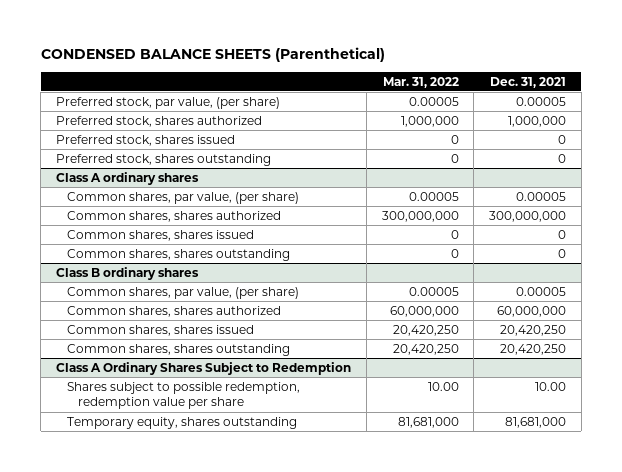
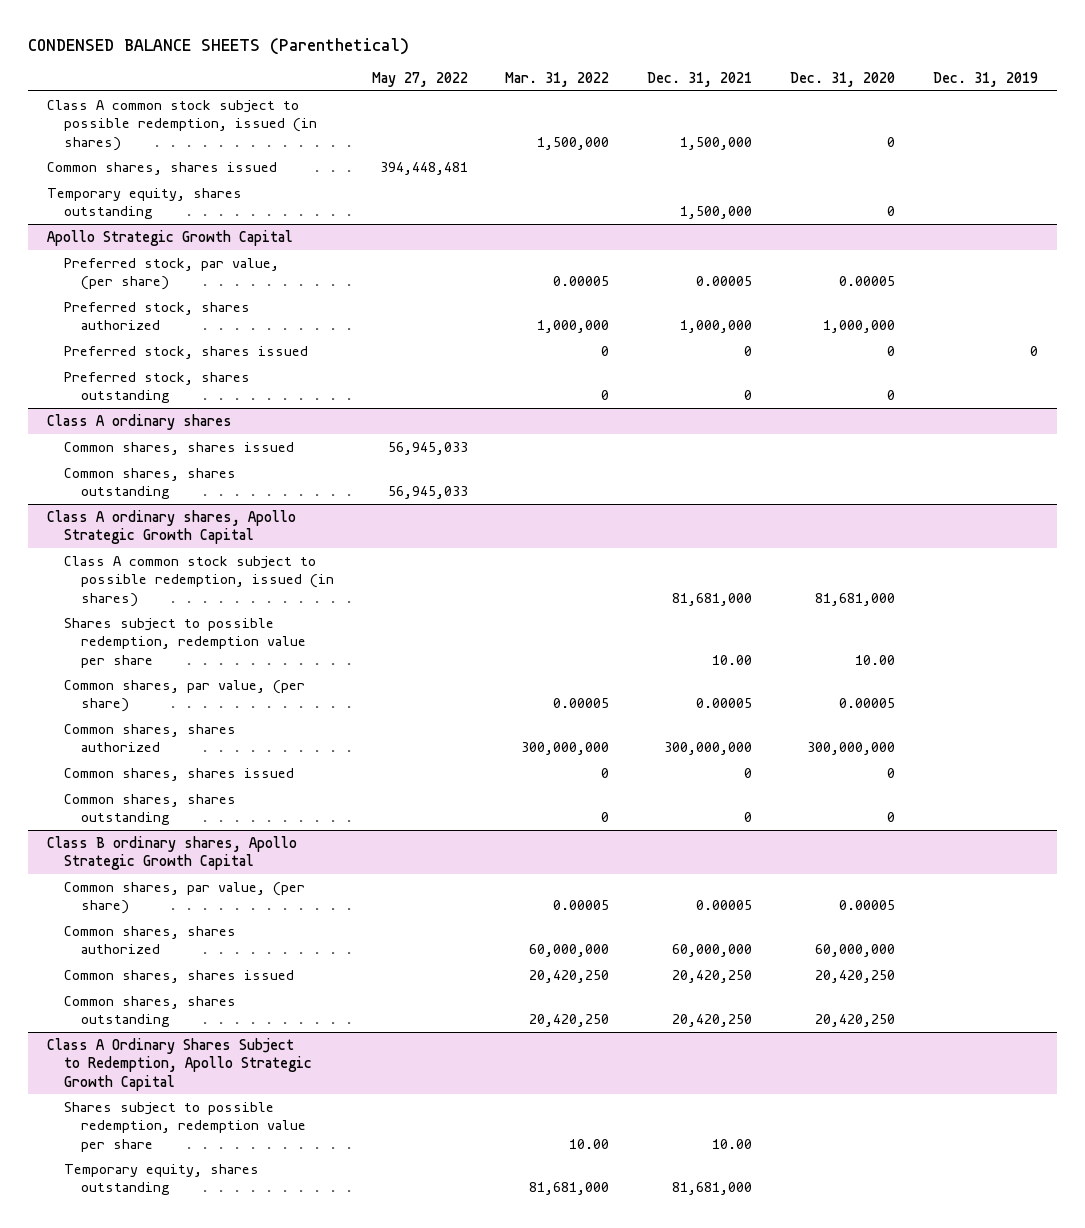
- | Mar. 31, 2022 | Dec. 31, 2021
+ | May 27, 2022 | Mar. 31, 2022 | Dec. 31, 2021 | Dec. 31, 2020 | Dec. 31, 2019
+ Class A common stock subject to possible redemption, issued (in shares) | | 1,500,000 | 1,500,000 | 0 |
+ Common shares, shares issued | 394,448,481 | | | |
+ Temporary equity, shares outstanding | | | 1,500,000 | 0 |
+ Apollo Strategic Growth Capital
@ Class A ordinary shares
+ Common shares, shares issued | 56,945,033 | | | |
+ Common shares, shares outstanding | 56,945,033 | | | |
+ Class A ordinary shares, Apollo Strategic Growth Capital
+ Class A common stock subject to possible redemption, issued (in shares) | | | 81,681,000 | 81,681,000 |
+ Shares subject to possible redemption, redemption value per share | | | 10.00 | 10.00 |
- Class B ordinary shares
+ Class B ordinary shares, Apollo Strategic Growth Capital
- Class A Ordinary Shares Subject to Redemption
+ Class A Ordinary Shares Subject to Redemption, Apollo Strategic Growth Capital

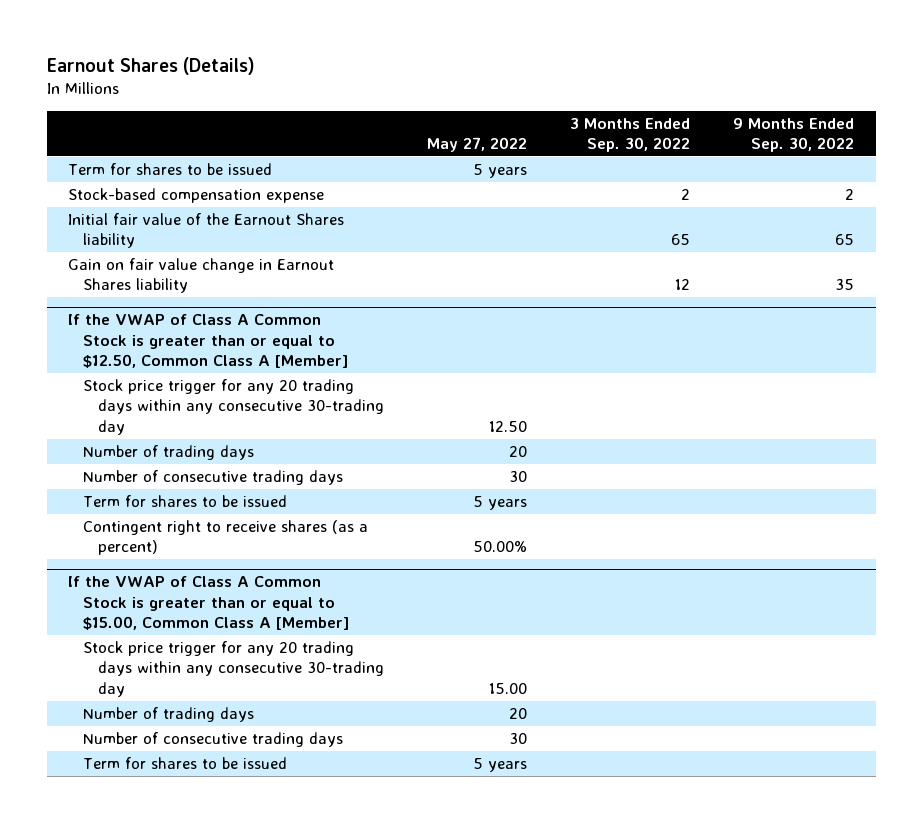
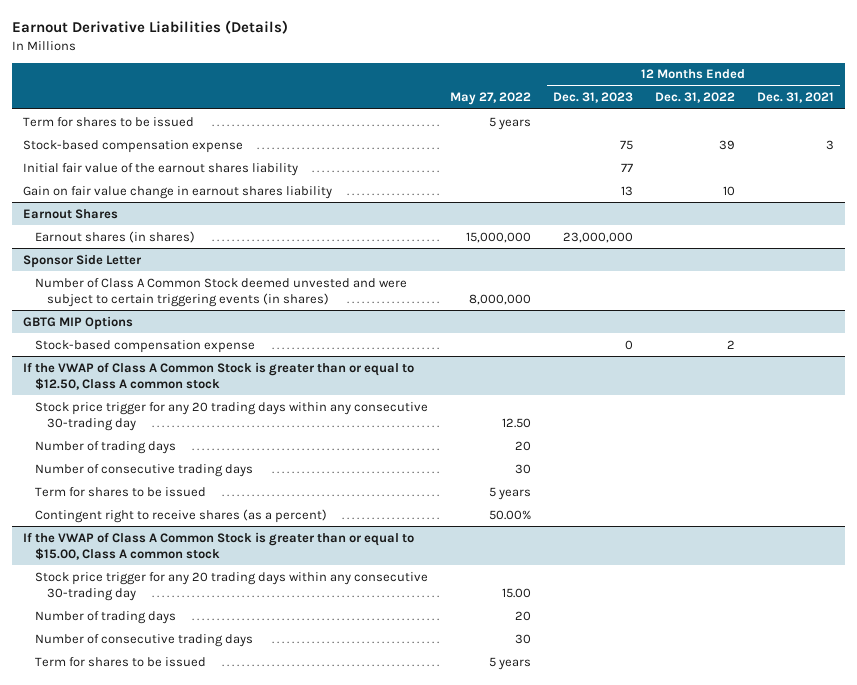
- Earnout Shares (Details)
+ Earnout Derivative Liabilities (Details)
- | May 27, 2022 | 3 Months Ended Sep. 30, 2022 | 9 Months Ended Sep. 30, 2022
+ | May 27, 2022 | 12 Months Ended Dec. 31, 2023 | 12 Months Ended Dec. 31, 2022 | 12 Months Ended Dec. 31, 2021
- Initial fair value of the Earnout Shares liability | | 65 | 65
- Gain on fair value change in Earnout Shares liability | | 12 | 35
- If the VWAP of Class A Common Stock is greater than or equal to $12.50, Common Class A [Member]
+ Initial fair value of the earnout shares liability | | 77 | |
+ Gain on fair value change in earnout shares liability | | 13 | 10 |
+ Earnout Shares
+ Earnout shares (in shares) | 15,000,000 | 23,000,000 | |
+ Sponsor Side Letter
+ Number of Class A Common Stock deemed unvested and were subject to certain triggering events (in shares) | 8,000,000 | | |
+ GBTG MIP Options
+ Stock-based compensation expense | | 0 | 2 |
+ If the VWAP of Class A Common Stock is greater than or equal to $12.50, Class A common stock
- If the VWAP of Class A Common Stock is greater than or equal to $15.00, Common Class A [Member]
+ If the VWAP of Class A Common Stock is greater than or equal to $15.00, Class A common stock

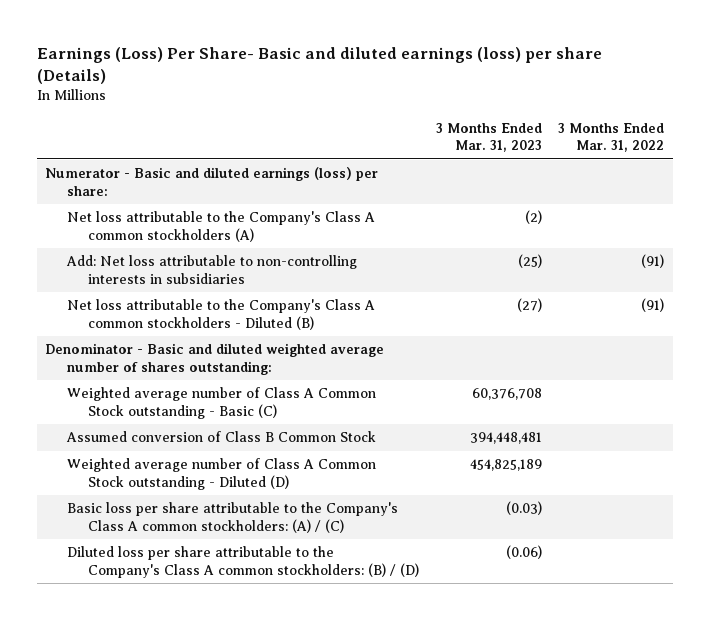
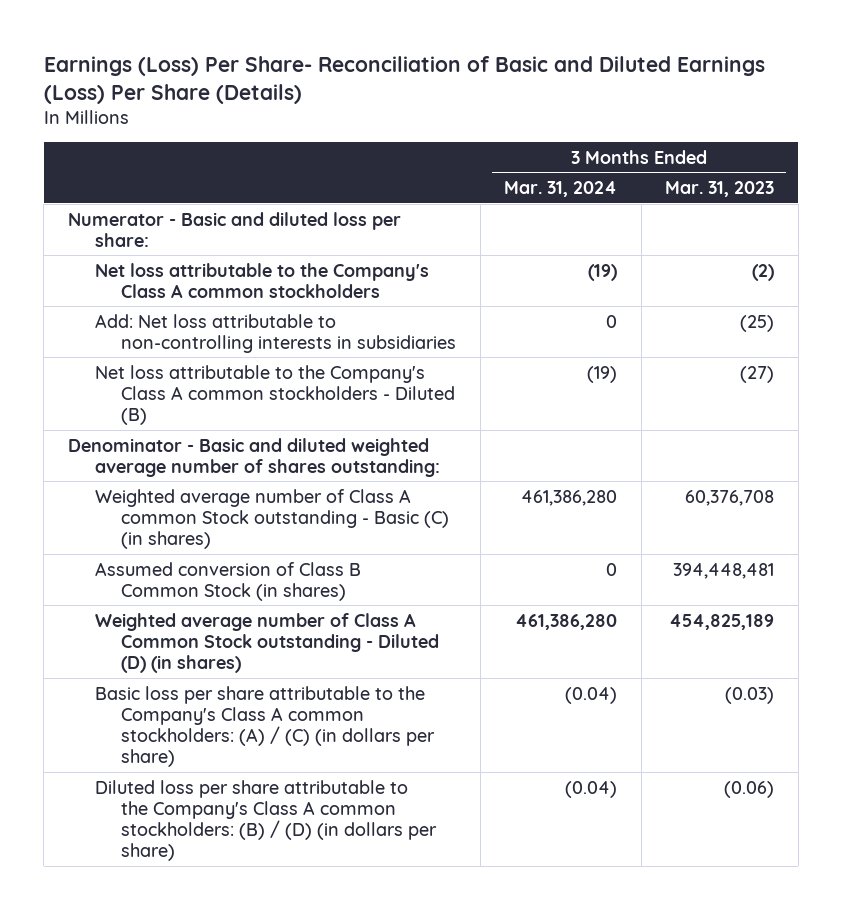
- Earnings (Loss) Per Share- Basic and diluted earnings (loss) per share (Details)
+ Earnings (Loss) Per Share- Reconciliation of Basic and Diluted Earnings (Loss) Per Share (Details)
- | 3 Months Ended Mar. 31, 2023 | 3 Months Ended Mar. 31, 2022
+ | 3 Months Ended Mar. 31, 2024 | 3 Months Ended Mar. 31, 2023
- Numerator - Basic and diluted earnings (loss) per share:
- Net loss attributable to the Company's Class A common stockholders (A) | (2) |
+ Numerator - Basic and diluted loss per share:
+ Net loss attributable to the Company's Class A common stockholders | (19) | (2)
- Weighted average number of Class A Common Stock outstanding - Basic (C) | 60,376,708 |
- Assumed conversion of Class B Common Stock | 394,448,481 |
- Weighted average number of Class A Common Stock outstanding - Diluted (D) | 454,825,189 |
- Basic loss per share attributable to the Company's Class A common stockholders: (A) / (C) | (0.03) |
- Diluted loss per share attributable to the Company's Class A common stockholders: (B) / (D) | (0.06) |
+ Weighted average number of Class A common Stock outstanding - Basic (C) (in shares) | 461,386,280 | 60,376,708
+ Assumed conversion of Class B Common Stock (in shares) | 0 | 394,448,481
+ Weighted average number of Class A Common Stock outstanding - Diluted (D) (in shares) | 461,386,280 | 454,825,189
+ Basic loss per share attributable to the Company's Class A common stockholders: (A) / (C) (in dollars per share) | (0.04) | (0.03)
+ Diluted loss per share attributable to the Company's Class A common stockholders: (B) / (D) (in dollars per share) | (0.04) | (0.06)

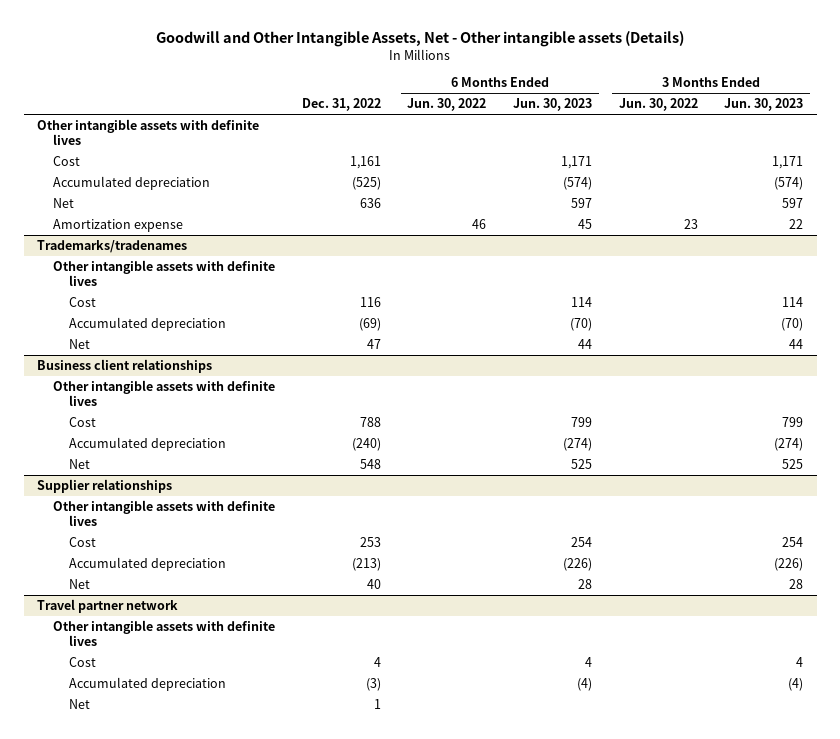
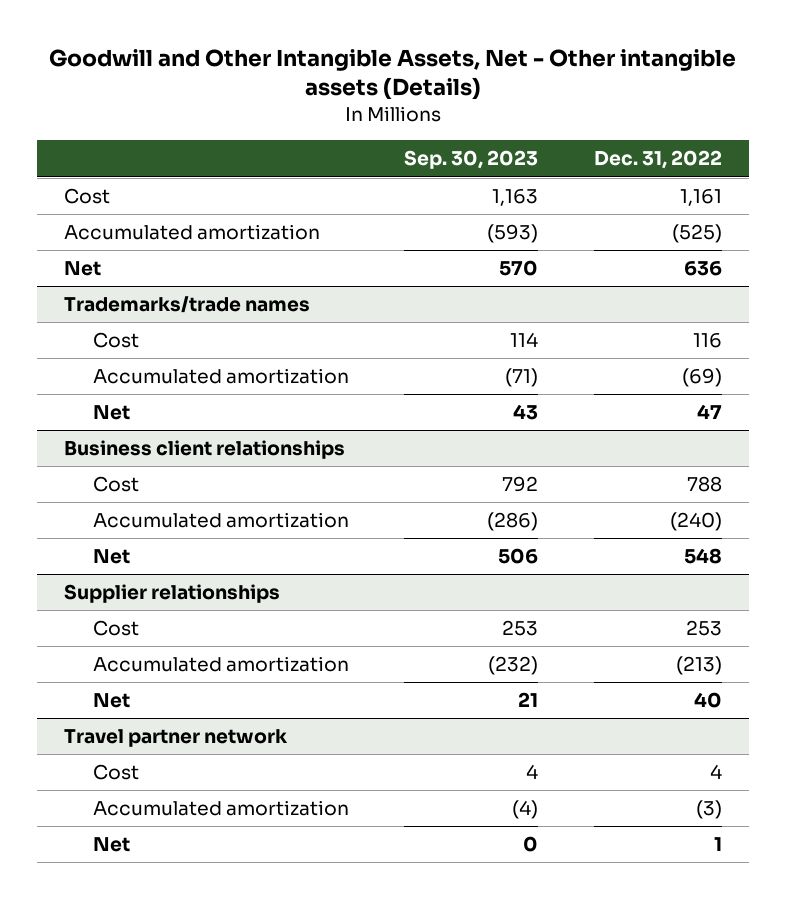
- | Dec. 31, 2022 | 6 Months Ended Jun. 30, 2022 | 6 Months Ended Jun. 30, 2023 | 3 Months Ended Jun. 30, 2022 | 3 Months Ended Jun. 30, 2023
+ | Sep. 30, 2023 | Dec. 31, 2022
- Other intangible assets with definite lives
- Accumulated depreciation | (525) | | (574) | | (574)
+ Accumulated amortization | (593) | (525)
- Amortization expense | | 46 | 45 | 23 | 22
- Trademarks/tradenames
- Other intangible assets with definite lives
+ Trademarks/trade names
- Accumulated depreciation | (69) | | (70) | | (70)
+ Accumulated amortization | (71) | (69)
@ Business client relationships
- Other intangible assets with definite lives
- Accumulated depreciation | (240) | | (274) | | (274)
+ Accumulated amortization | (286) | (240)
@ Supplier relationships
- Other intangible assets with definite lives
- Accumulated depreciation | (213) | | (226) | | (226)
+ Accumulated amortization | (232) | (213)
@ Travel partner network
- Other intangible assets with definite lives
- Accumulated depreciation | (3) | | (4) | | (4)
+ Accumulated amortization | (4) | (3)

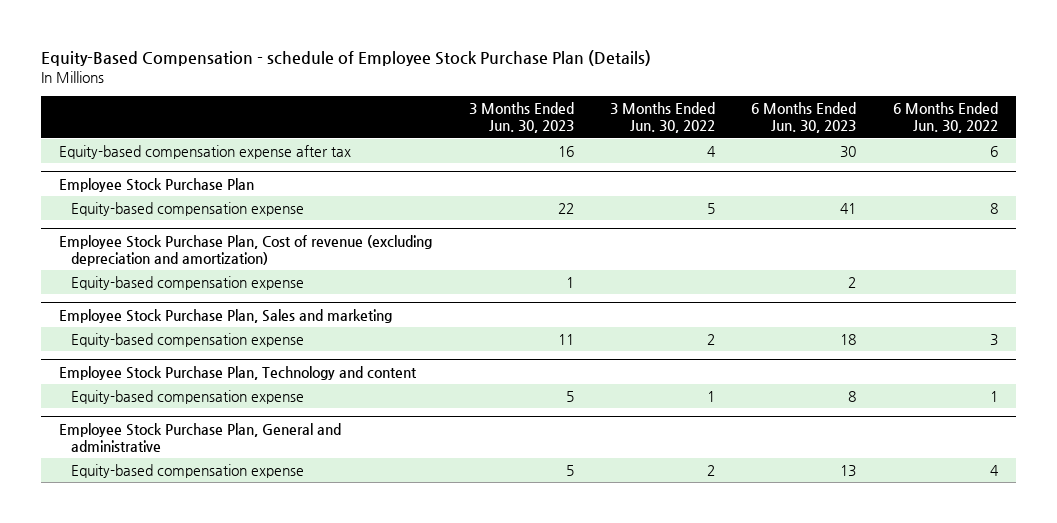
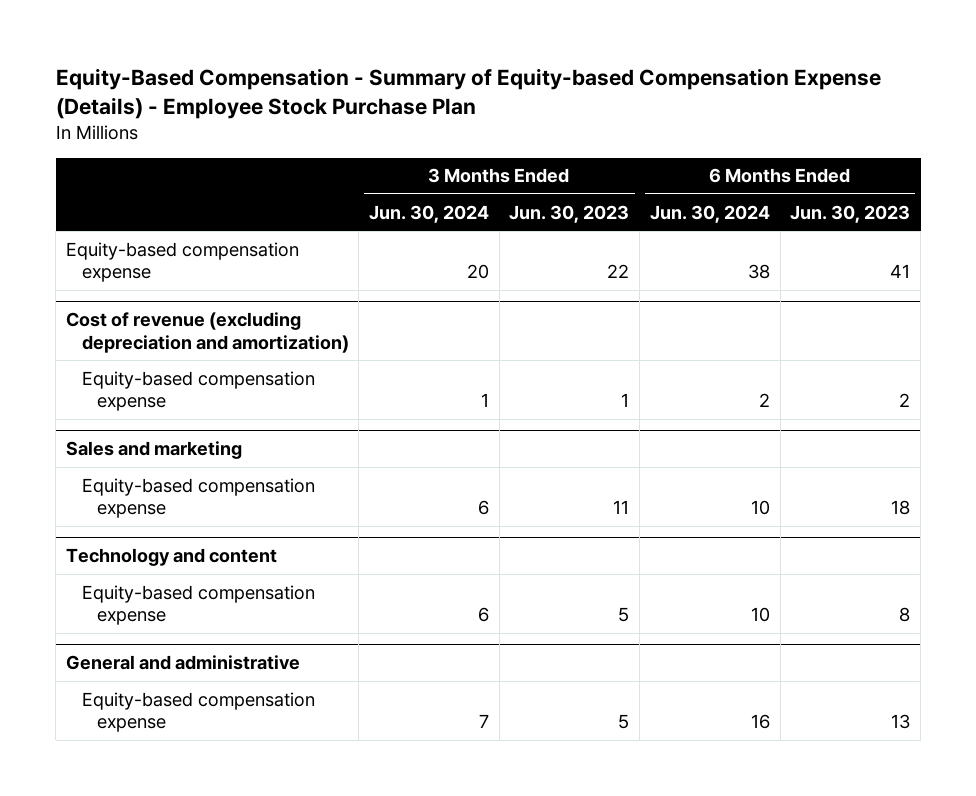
- Equity-Based Compensation - schedule of Employee Stock Purchase Plan (Details)
+ Equity-Based Compensation - Summary of Equity-based Compensation Expense (Details) - Employee Stock Purchase Plan
- | 3 Months Ended Jun. 30, 2023 | 3 Months Ended Jun. 30, 2022 | 6 Months Ended Jun. 30, 2023 | 6 Months Ended Jun. 30, 2022
+ | 3 Months Ended Jun. 30, 2024 | 3 Months Ended Jun. 30, 2023 | 6 Months Ended Jun. 30, 2024 | 6 Months Ended Jun. 30, 2023
- Equity-based compensation expense after tax | 16 | 4 | 30 | 6
- Employee Stock Purchase Plan
- Employee Stock Purchase Plan, Cost of revenue (excluding depreciation and amortization)
+ Cost of revenue (excluding depreciation and amortization)
- Employee Stock Purchase Plan, Sales and marketing
+ Sales and marketing
- Employee Stock Purchase Plan, Technology and content
+ Technology and content
- Employee Stock Purchase Plan, General and administrative
+ General and administrative

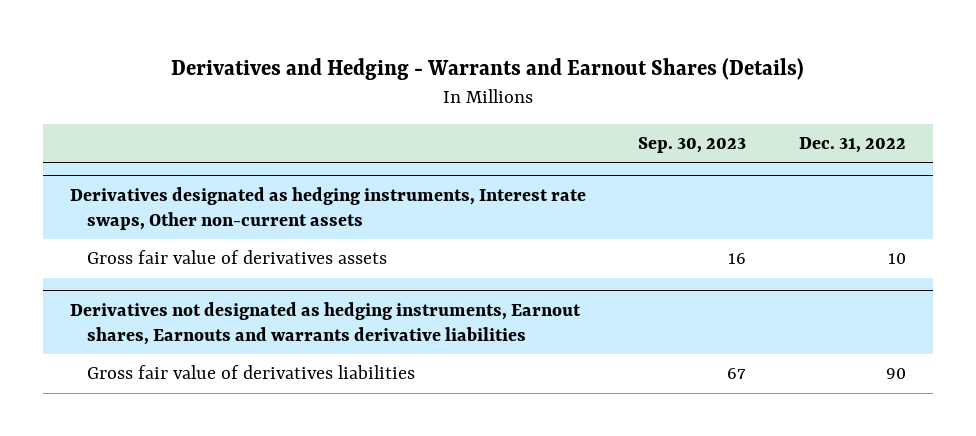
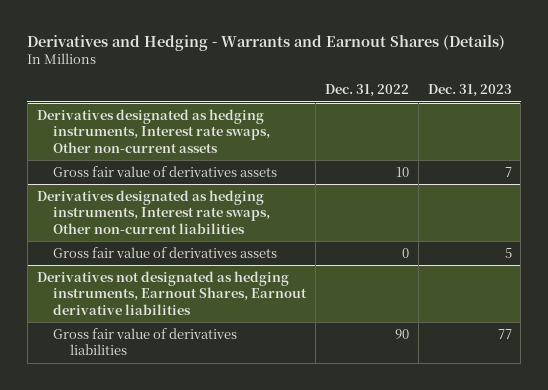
- | Sep. 30, 2023 | Dec. 31, 2022
+ | Dec. 31, 2022 | Dec. 31, 2023
- Derivatives not designated as hedging instruments, Earnout shares, Earnouts and warrants derivative liabilities
+ Derivatives designated as hedging instruments, Interest rate swaps, Other non-current liabilities
+ Gross fair value of derivatives assets | 0 | 5
+ Derivatives not designated as hedging instruments, Earnout Shares, Earnout derivative liabilities

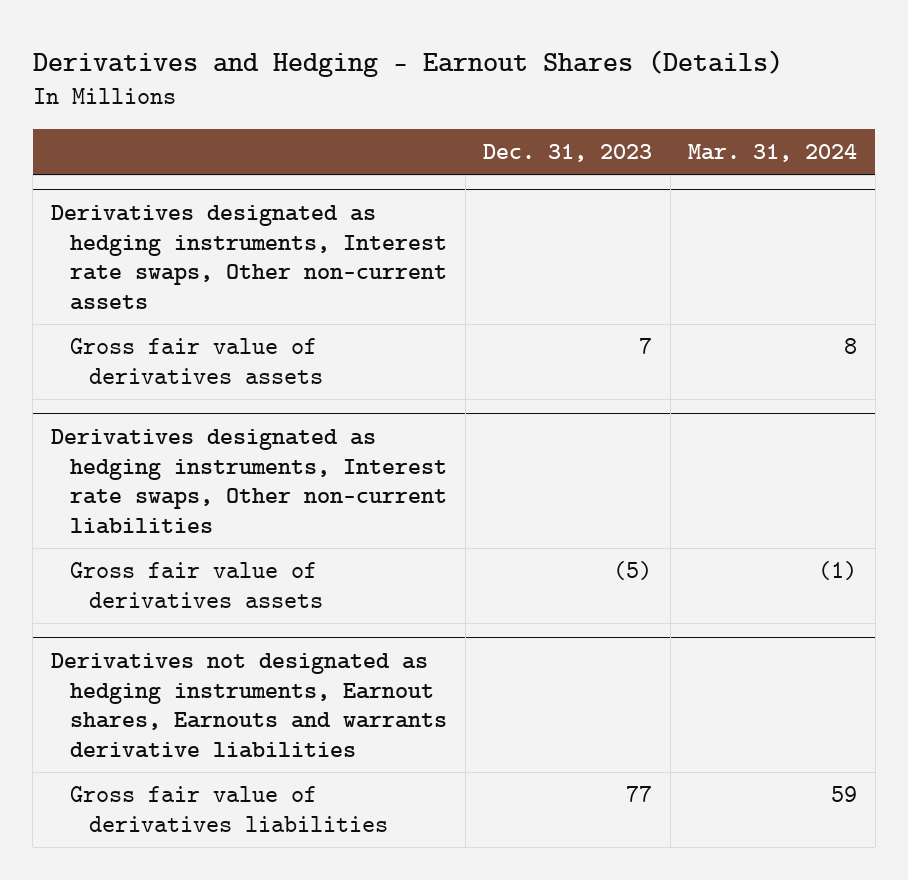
- Derivatives and Hedging - Warrants and Earnout Shares (Details)
+ Derivatives and Hedging - Earnout Shares (Details)
- | Dec. 31, 2022 | Dec. 31, 2023
+ | Dec. 31, 2023 | Mar. 31, 2024
@ Derivatives designated as hedging instruments, Interest rate swaps, Other non-current liabilities
- Gross fair value of derivatives assets | 0 | 5
- Derivatives not designated as hedging instruments, Earnout Shares, Earnout derivative liabilities
@ Derivatives designated as hedging instruments, Interest rate swaps, Other non-current liabilities
+ Gross fair value of derivatives assets | (5) | (1)
+ Derivatives not designated as hedging instruments, Earnout shares, Earnouts and warrants derivative liabilities

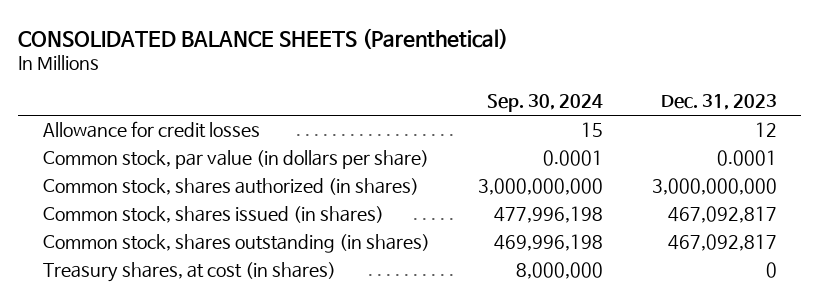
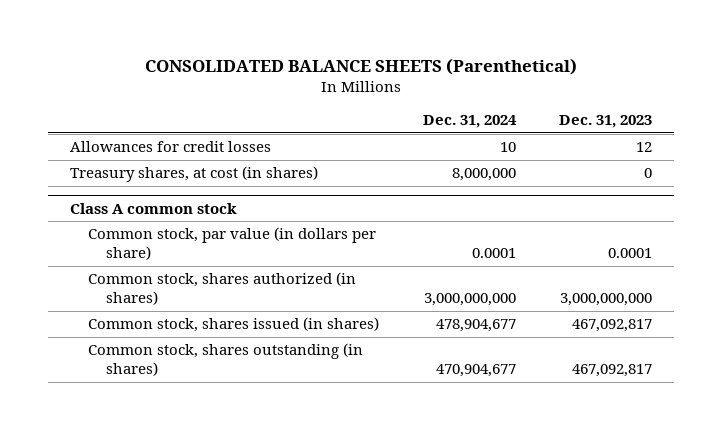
- | Sep. 30, 2024 | Dec. 31, 2023
+ | Dec. 31, 2024 | Dec. 31, 2023
- Allowance for credit losses | 15 | 12
+ Allowances for credit losses | 10 | 12
moved up: Treasury shares, at cost (in shares) | 8,000,000 | 0
+ Class A common stock

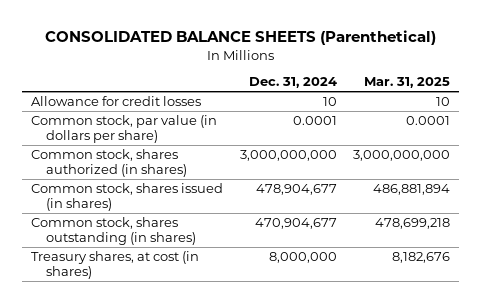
- | Dec. 31, 2024 | Dec. 31, 2023
+ | Dec. 31, 2024 | Mar. 31, 2025
- Allowances for credit losses | 10 | 12
- Class A common stock
+ Allowance for credit losses | 10 | 10
moved down: Treasury shares, at cost (in shares) | 8,000,000 | 8,182,676

